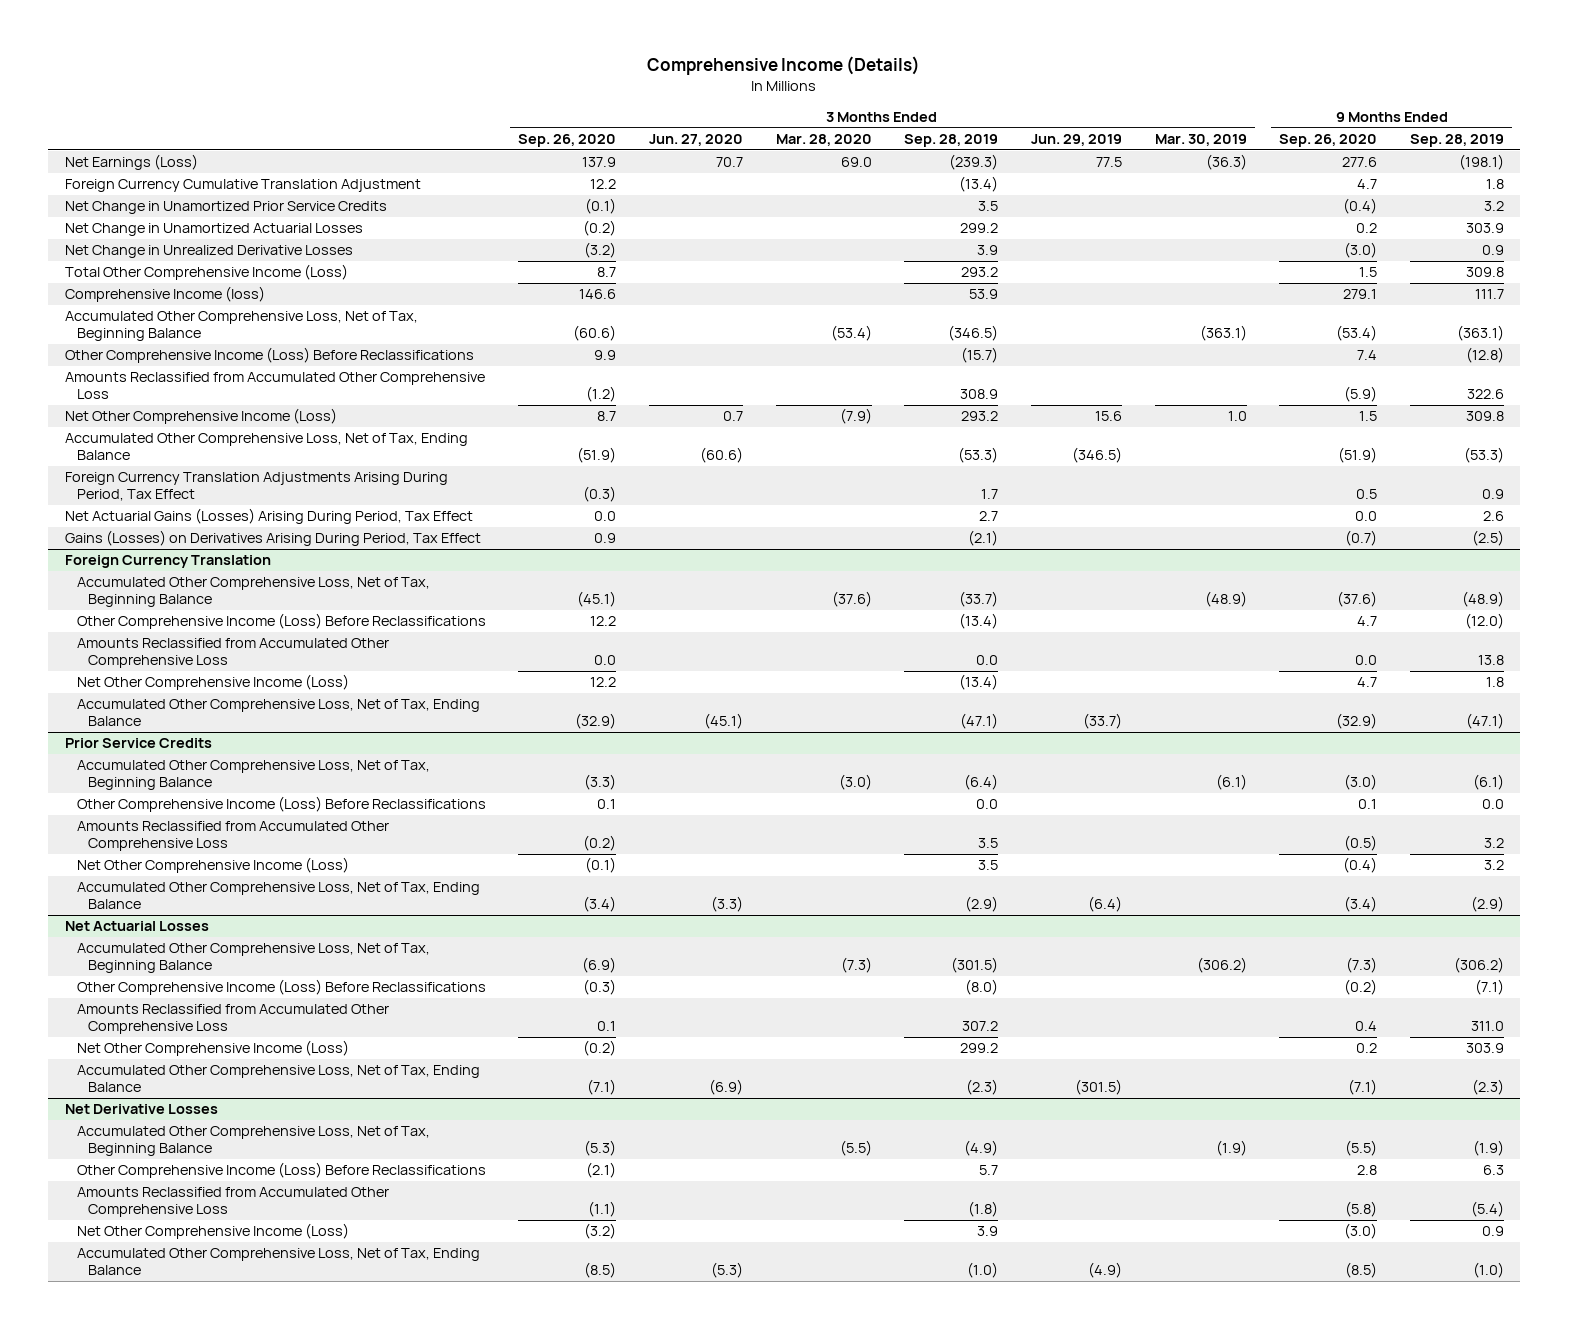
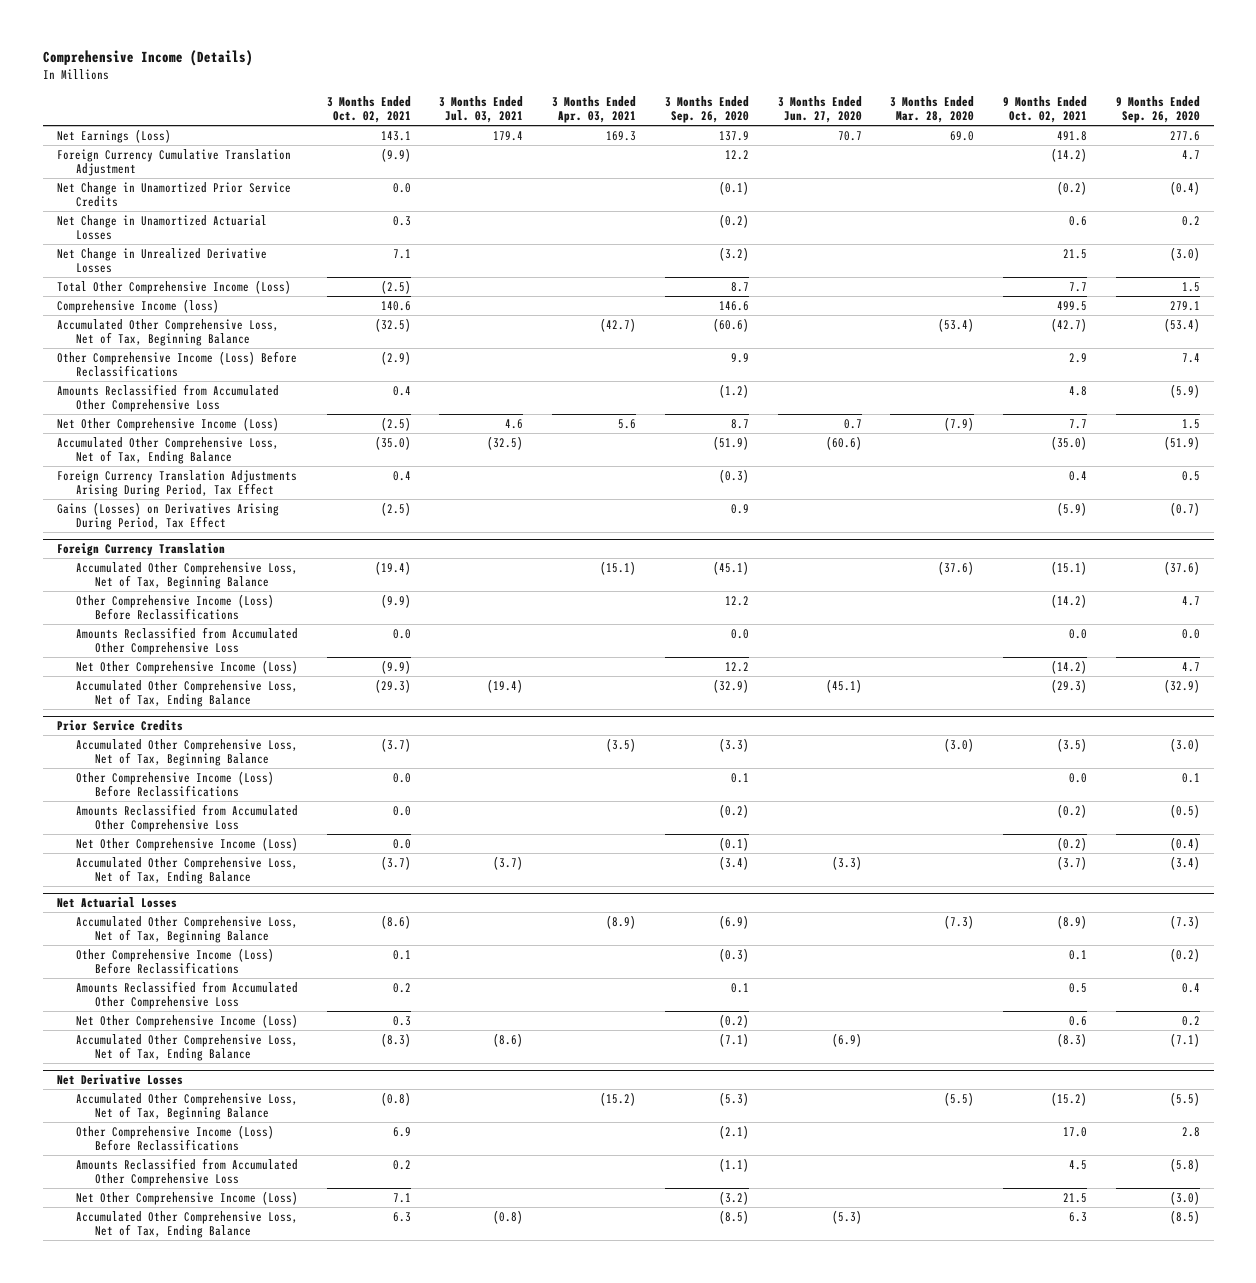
- | 3 Months Ended Sep. 26, 2020 | 3 Months Ended Jun. 27, 2020 | 3 Months Ended Mar. 28, 2020 | 3 Months Ended Sep. 28, 2019 | 3 Months Ended Jun. 29, 2019 | 3 Months Ended Mar. 30, 2019 | 9 Months Ended Sep. 26, 2020 | 9 Months Ended Sep. 28, 2019
+ | 3 Months Ended Oct. 02, 2021 | 3 Months Ended Jul. 03, 2021 | 3 Months Ended Apr. 03, 2021 | 3 Months Ended Sep. 26, 2020 | 3 Months Ended Jun. 27, 2020 | 3 Months Ended Mar. 28, 2020 | 9 Months Ended Oct. 02, 2021 | 9 Months Ended Sep. 26, 2020
- Net Actuarial Gains (Losses) Arising During Period, Tax Effect | 0.0 | | | 2.7 | | | 0.0 | 2.6

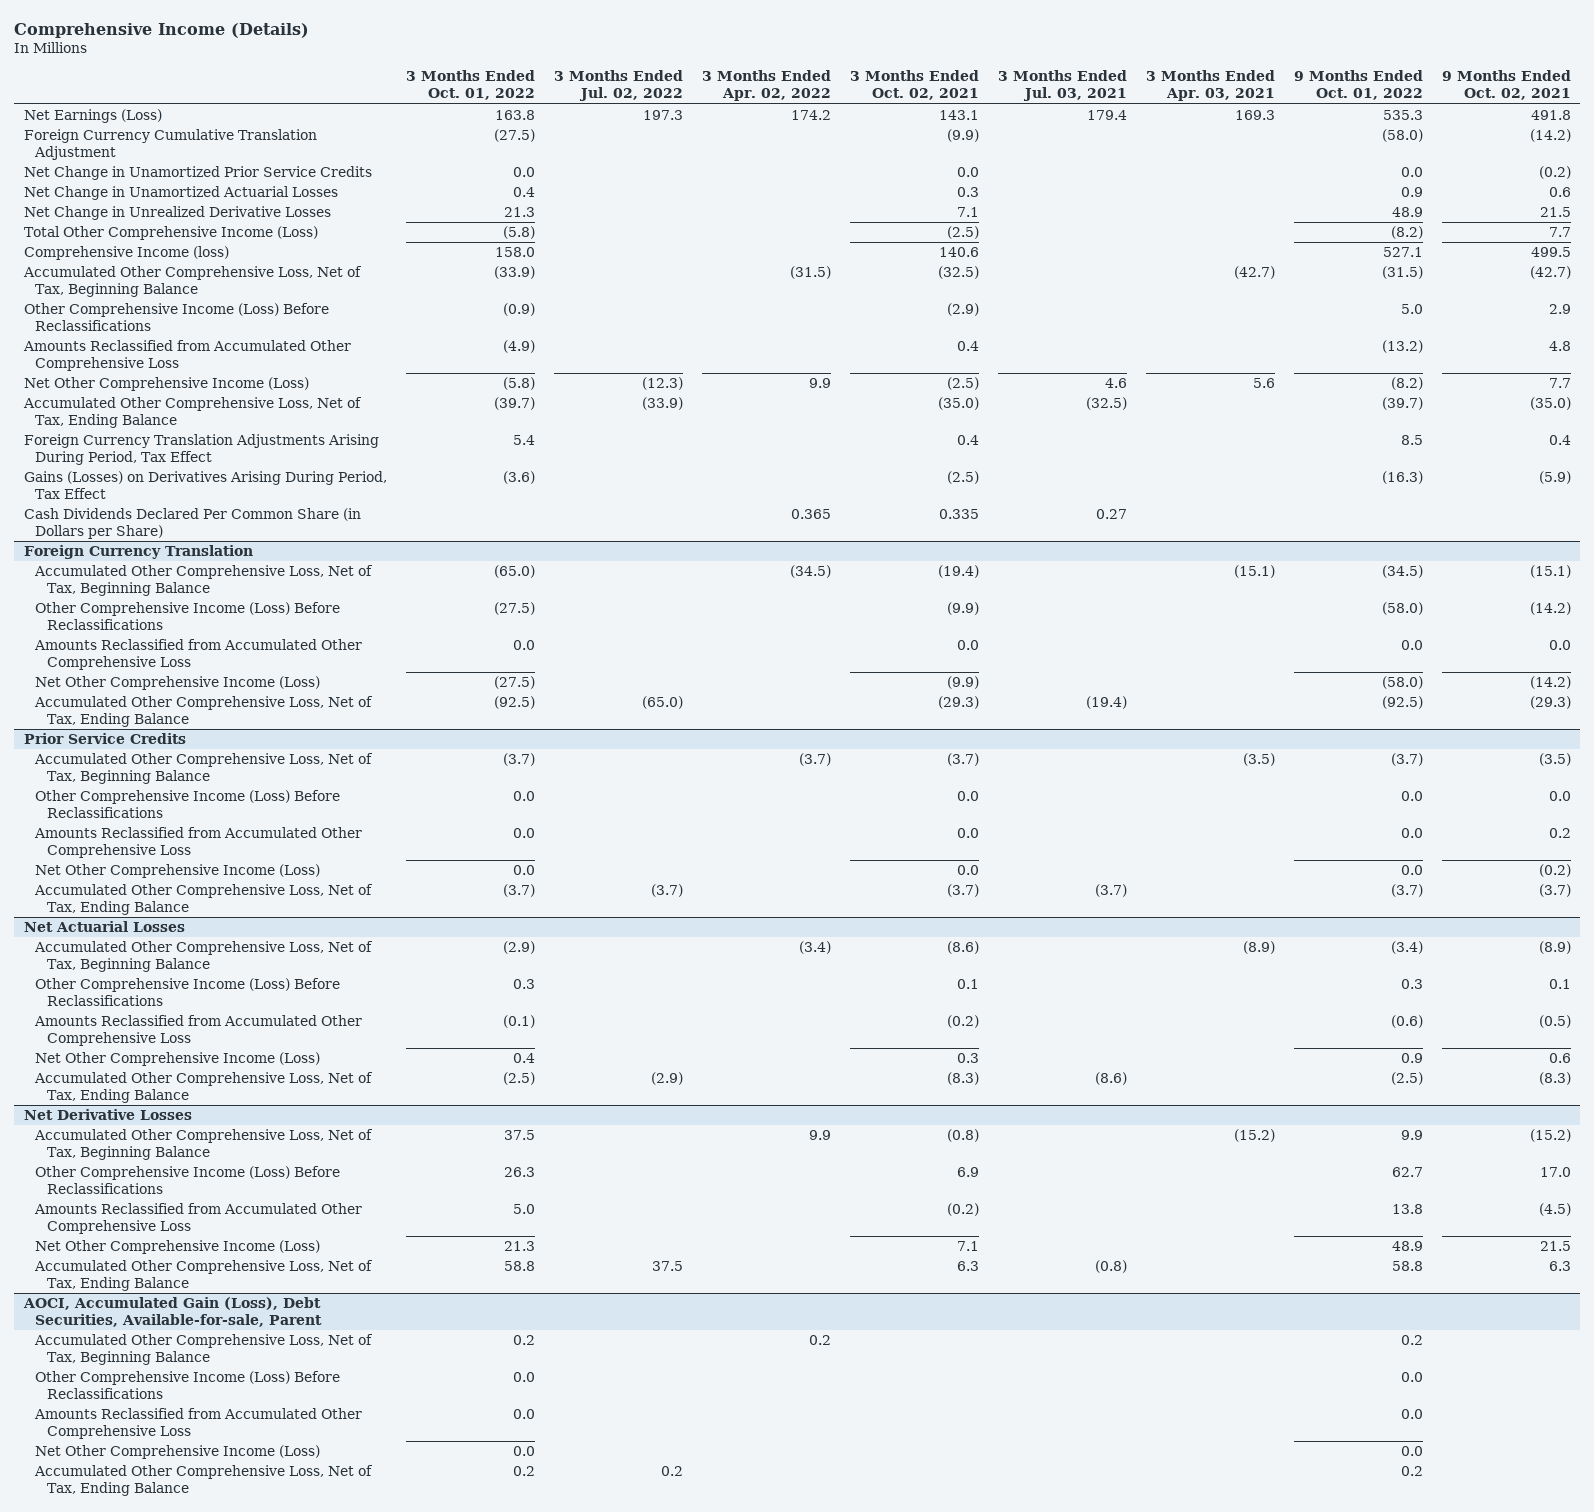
- | 3 Months Ended Oct. 02, 2021 | 3 Months Ended Jul. 03, 2021 | 3 Months Ended Apr. 03, 2021 | 3 Months Ended Sep. 26, 2020 | 3 Months Ended Jun. 27, 2020 | 3 Months Ended Mar. 28, 2020 | 9 Months Ended Oct. 02, 2021 | 9 Months Ended Sep. 26, 2020
+ | 3 Months Ended Oct. 01, 2022 | 3 Months Ended Jul. 02, 2022 | 3 Months Ended Apr. 02, 2022 | 3 Months Ended Oct. 02, 2021 | 3 Months Ended Jul. 03, 2021 | 3 Months Ended Apr. 03, 2021 | 9 Months Ended Oct. 01, 2022 | 9 Months Ended Oct. 02, 2021
+ Cash Dividends Declared Per Common Share (in Dollars per Share) | | | 0.365 | 0.335 | 0.27 | | |
@ Prior Service Credits
- Amounts Reclassified from Accumulated Other Comprehensive Loss | 0.0 | | | (0.2) | | | (0.2) | (0.5)
+ Amounts Reclassified from Accumulated Other Comprehensive Loss | 0.0 | | | 0.0 | | | 0.0 | 0.2
@ Net Actuarial Losses
- Amounts Reclassified from Accumulated Other Comprehensive Loss | 0.2 | | | 0.1 | | | 0.5 | 0.4
+ Amounts Reclassified from Accumulated Other Comprehensive Loss | (0.1) | | | (0.2) | | | (0.6) | (0.5)
@ Net Derivative Losses
- Amounts Reclassified from Accumulated Other Comprehensive Loss | 0.2 | | | (1.1) | | | 4.5 | (5.8)
+ Amounts Reclassified from Accumulated Other Comprehensive Loss | 5.0 | | | (0.2) | | | 13.8 | (4.5)
+ AOCI, Accumulated Gain (Loss), Debt Securities, Available-for-sale, Parent
+ Accumulated Other Comprehensive Loss, Net of Tax, Beginning Balance | 0.2 | | 0.2 | | | | 0.2 |
+ Other Comprehensive Income (Loss) Before Reclassifications | 0.0 | | | | | | 0.0 |
+ Amounts Reclassified from Accumulated Other Comprehensive Loss | 0.0 | | | | | | 0.0 |
+ Net Other Comprehensive Income (Loss) | 0.0 | | | | | | 0.0 |
+ Accumulated Other Comprehensive Loss, Net of Tax, Ending Balance | 0.2 | 0.2 | | | | | 0.2 |

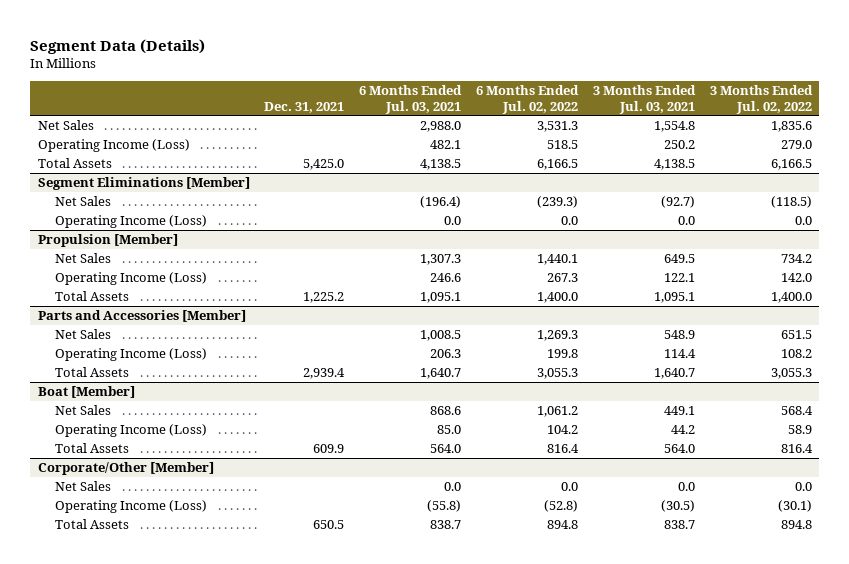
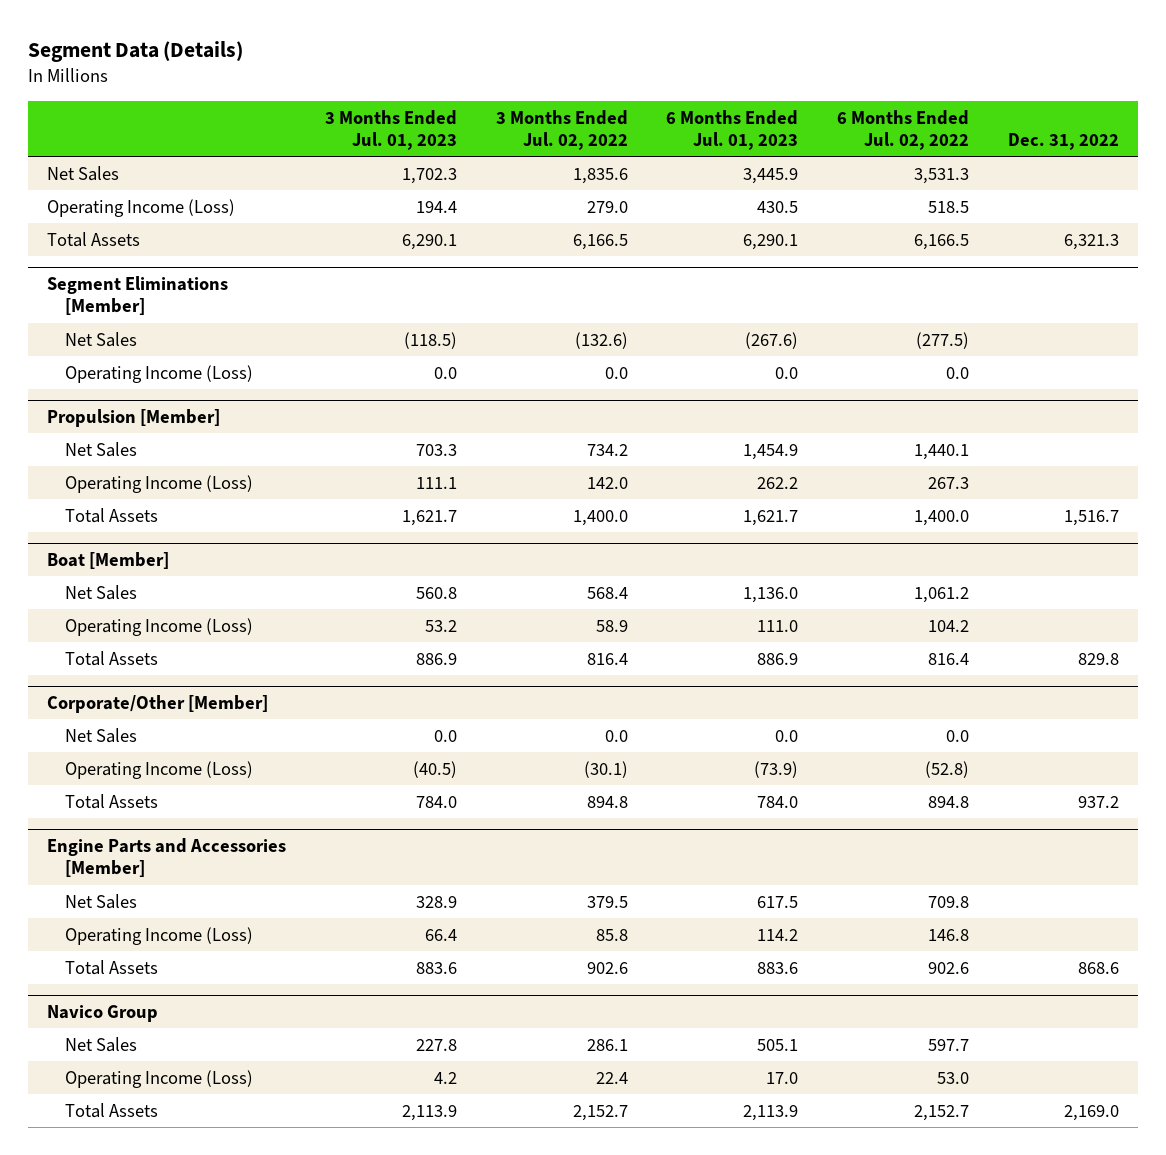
- | Dec. 31, 2021 | 6 Months Ended Jul. 03, 2021 | 6 Months Ended Jul. 02, 2022 | 3 Months Ended Jul. 03, 2021 | 3 Months Ended Jul. 02, 2022
+ | 3 Months Ended Jul. 01, 2023 | 3 Months Ended Jul. 02, 2022 | 6 Months Ended Jul. 01, 2023 | 6 Months Ended Jul. 02, 2022 | Dec. 31, 2022
@ Segment Eliminations [Member]
- Net Sales | | (196.4) | (239.3) | (92.7) | (118.5)
+ Net Sales | (118.5) | (132.6) | (267.6) | (277.5) |
- Parts and Accessories [Member]
- Net Sales | | 1,008.5 | 1,269.3 | 548.9 | 651.5
- Operating Income (Loss) | | 206.3 | 199.8 | 114.4 | 108.2
- Total Assets | 2,939.4 | 1,640.7 | 3,055.3 | 1,640.7 | 3,055.3
+ Engine Parts and Accessories [Member]
+ Net Sales | 328.9 | 379.5 | 617.5 | 709.8 |
+ Operating Income (Loss) | 66.4 | 85.8 | 114.2 | 146.8 |
+ Total Assets | 883.6 | 902.6 | 883.6 | 902.6 | 868.6
+ Navico Group
+ Net Sales | 227.8 | 286.1 | 505.1 | 597.7 |
+ Operating Income (Loss) | 4.2 | 22.4 | 17.0 | 53.0 |
+ Total Assets | 2,113.9 | 2,152.7 | 2,113.9 | 2,152.7 | 2,169.0

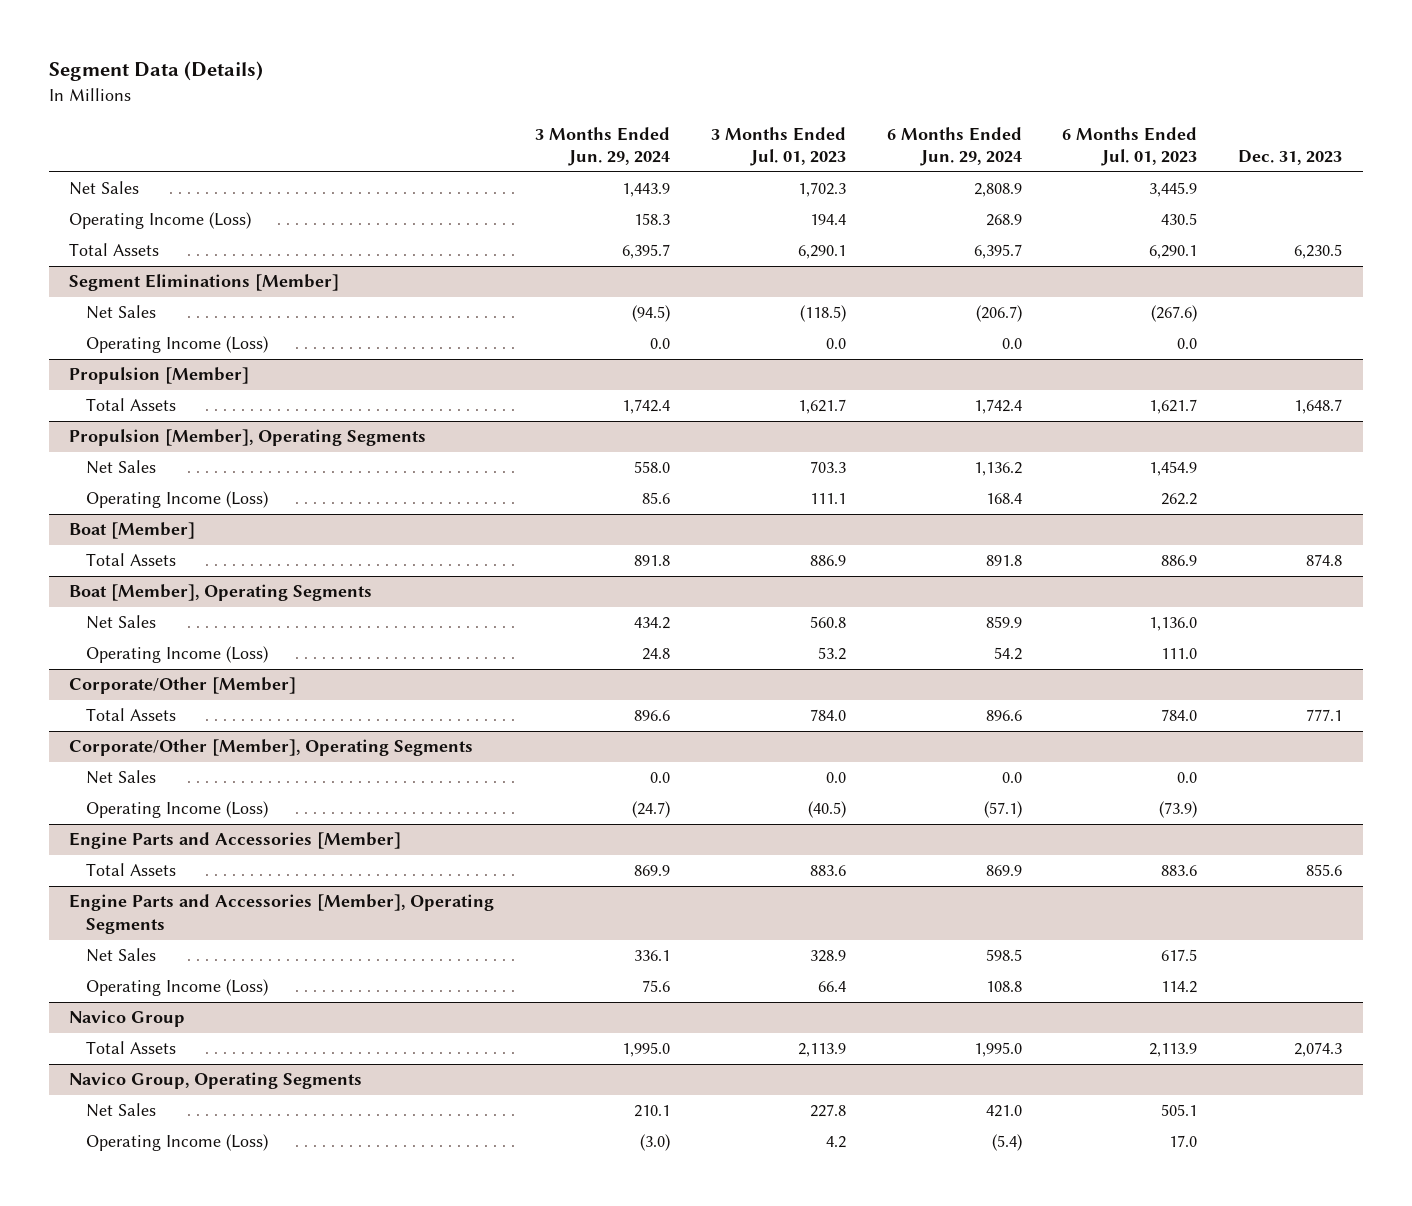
- | 3 Months Ended Jul. 01, 2023 | 3 Months Ended Jul. 02, 2022 | 6 Months Ended Jul. 01, 2023 | 6 Months Ended Jul. 02, 2022 | Dec. 31, 2022
+ | 3 Months Ended Jun. 29, 2024 | 3 Months Ended Jul. 01, 2023 | 6 Months Ended Jun. 29, 2024 | 6 Months Ended Jul. 01, 2023 | Dec. 31, 2023
@ Propulsion [Member]
moved up: Total Assets | 1,742.4 | 1,621.7 | 1,742.4 | 1,621.7 | 1,648.7
+ Propulsion [Member], Operating Segments
@ Boat [Member]
moved up: Total Assets | 891.8 | 886.9 | 891.8 | 886.9 | 874.8
+ Boat [Member], Operating Segments
@ Corporate/Other [Member]
moved up: Total Assets | 896.6 | 784.0 | 896.6 | 784.0 | 777.1
+ Corporate/Other [Member], Operating Segments
@ Engine Parts and Accessories [Member]
moved up: Total Assets | 869.9 | 883.6 | 869.9 | 883.6 | 855.6
+ Engine Parts and Accessories [Member], Operating Segments
@ Navico Group
moved up: Total Assets | 1,995.0 | 2,113.9 | 1,995.0 | 2,113.9 | 2,074.3
+ Navico Group, Operating Segments

